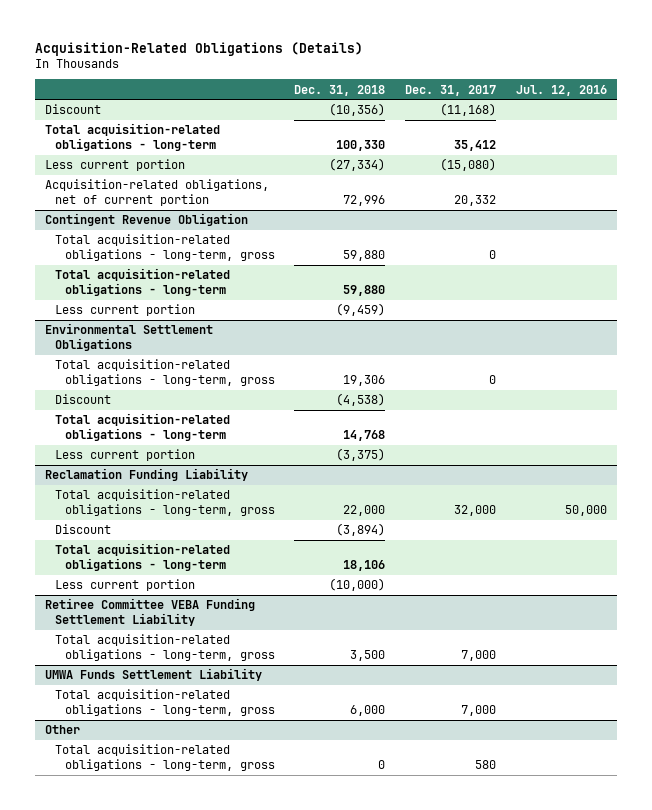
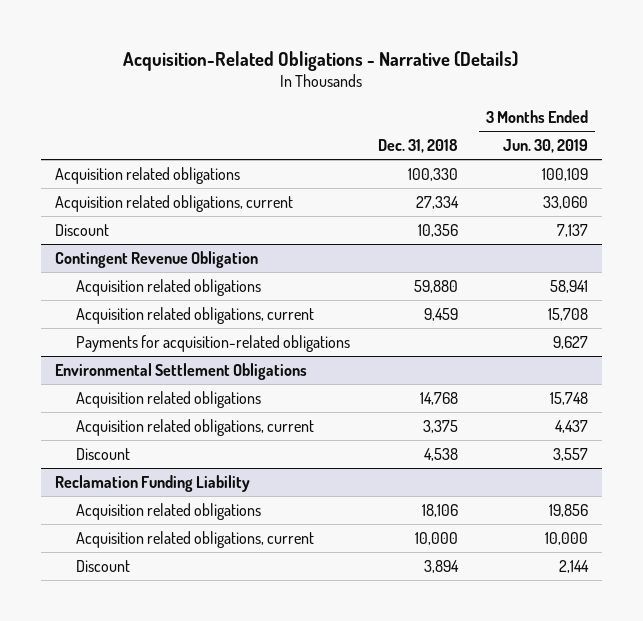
- Acquisition-Related Obligations (Details)
+ Acquisition-Related Obligations - Narrative (Details)
- | Dec. 31, 2018 | Dec. 31, 2017 | Jul. 12, 2016
+ | Dec. 31, 2018 | 3 Months Ended Jun. 30, 2019
- Discount | (10,356) | (11,168) |
- Total acquisition-related obligations - long-term | 100,330 | 35,412 |
- Less current portion | (27,334) | (15,080) |
- Acquisition-related obligations, net of current portion | 72,996 | 20,332 |
+ Acquisition related obligations | 100,330 | 100,109
+ Acquisition related obligations, current | 27,334 | 33,060
+ Discount | 10,356 | 7,137
@ Contingent Revenue Obligation
- Total acquisition-related obligations - long-term, gross | 59,880 | 0 |
- Total acquisition-related obligations - long-term | 59,880 | |
- Less current portion | (9,459) | |
+ Acquisition related obligations | 59,880 | 58,941
+ Acquisition related obligations, current | 9,459 | 15,708
+ Payments for acquisition-related obligations | | 9,627
@ Environmental Settlement Obligations
- Total acquisition-related obligations - long-term, gross | 19,306 | 0 |
- Discount | (4,538) | |
- Total acquisition-related obligations - long-term | 14,768 | |
- Less current portion | (3,375) | |
+ Acquisition related obligations | 14,768 | 15,748
+ Acquisition related obligations, current | 3,375 | 4,437
+ Discount | 4,538 | 3,557
@ Reclamation Funding Liability
- Total acquisition-related obligations - long-term, gross | 22,000 | 32,000 | 50,000
- Discount | (3,894) | |
- Total acquisition-related obligations - long-term | 18,106 | |
- Less current portion | (10,000) | |
- Retiree Committee VEBA Funding Settlement Liability
- Total acquisition-related obligations - long-term, gross | 3,500 | 7,000 |
- UMWA Funds Settlement Liability
- Total acquisition-related obligations - long-term, gross | 6,000 | 7,000 |
- Other
- Total acquisition-related obligations - long-term, gross | 0 | 580 |
@ Reclamation Funding Liability
+ Acquisition related obligations | 18,106 | 19,856
+ Acquisition related obligations, current | 10,000 | 10,000
+ Discount | 3,894 | 2,144

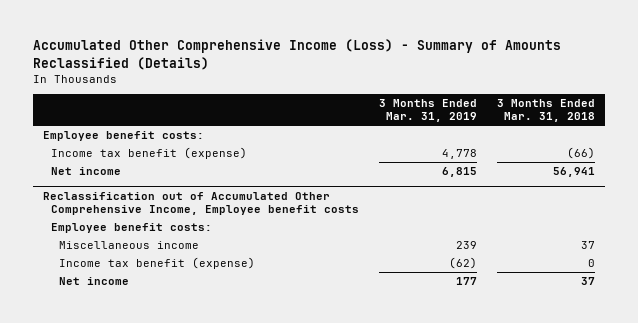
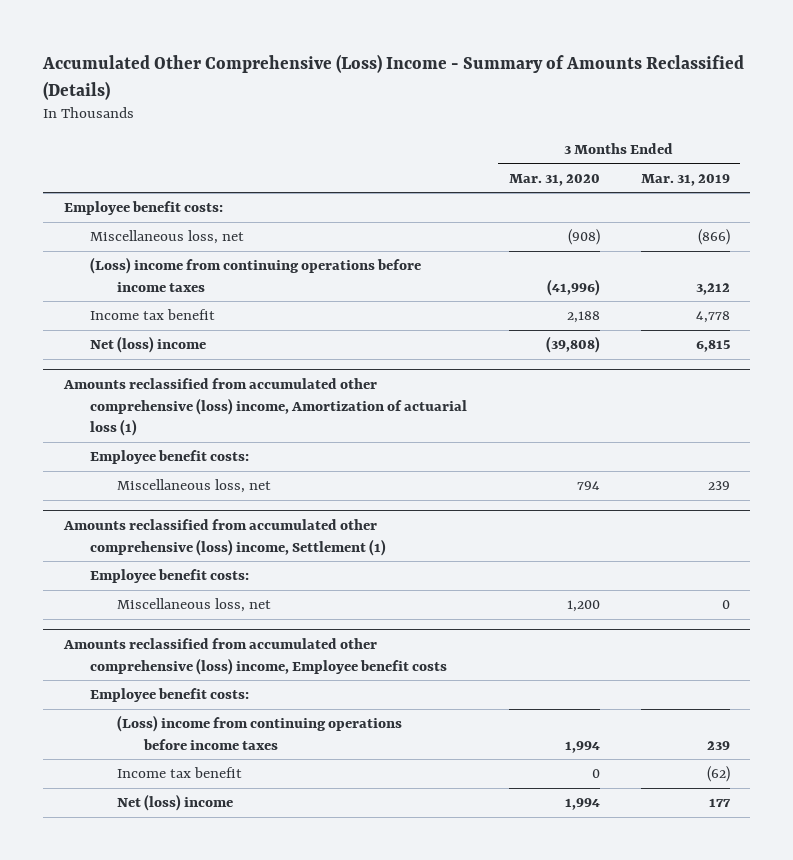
- Accumulated Other Comprehensive Income (Loss) - Summary of Amounts Reclassified (Details)
+ Accumulated Other Comprehensive (Loss) Income - Summary of Amounts Reclassified (Details)
- | 3 Months Ended Mar. 31, 2019 | 3 Months Ended Mar. 31, 2018
+ | 3 Months Ended Mar. 31, 2020 | 3 Months Ended Mar. 31, 2019
- Income tax benefit (expense) | 4,778 | (66)
- Net income | 6,815 | 56,941
- Reclassification out of Accumulated Other Comprehensive Income, Employee benefit costs
+ Miscellaneous loss, net | (908) | (866)
+ (Loss) income from continuing operations before income taxes | (41,996) | 3,212
+ Income tax benefit | 2,188 | 4,778
+ Net (loss) income | (39,808) | 6,815
+ Amounts reclassified from accumulated other comprehensive (loss) income, Amortization of actuarial loss (1)
- Miscellaneous income | 239 | 37
- Income tax benefit (expense) | (62) | 0
- Net income | 177 | 37
+ Miscellaneous loss, net | 794 | 239
+ Amounts reclassified from accumulated other comprehensive (loss) income, Settlement (1)
+ Employee benefit costs:
+ Miscellaneous loss, net | 1,200 | 0
+ Amounts reclassified from accumulated other comprehensive (loss) income, Employee benefit costs
+ Employee benefit costs:
+ (Loss) income from continuing operations before income taxes | 1,994 | 239
+ Income tax benefit | 0 | (62)
+ Net (loss) income | 1,994 | 177

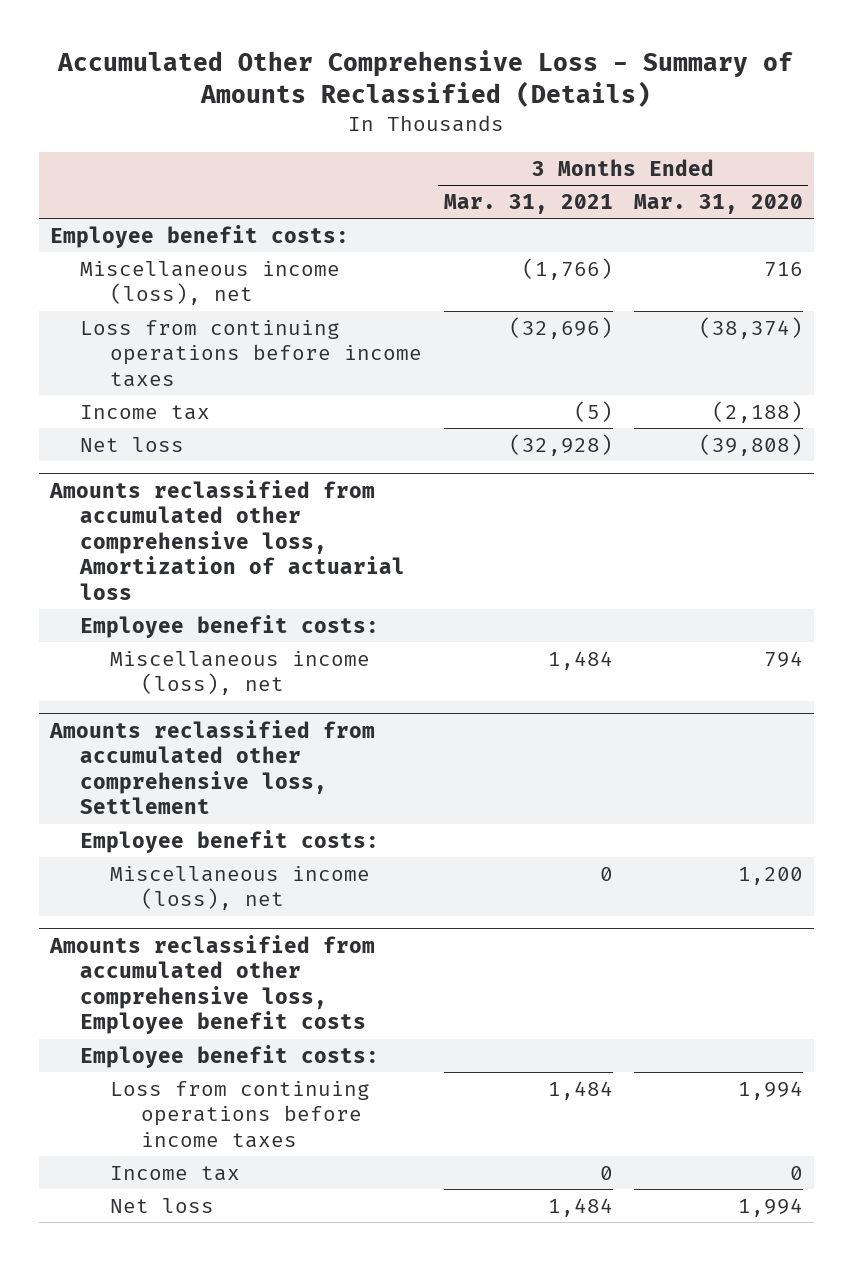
- Accumulated Other Comprehensive (Loss) Income - Summary of Amounts Reclassified (Details)
+ Accumulated Other Comprehensive Loss - Summary of Amounts Reclassified (Details)
- | 3 Months Ended Mar. 31, 2020 | 3 Months Ended Mar. 31, 2019
+ | 3 Months Ended Mar. 31, 2021 | 3 Months Ended Mar. 31, 2020
- Miscellaneous loss, net | (908) | (866)
- (Loss) income from continuing operations before income taxes | (41,996) | 3,212
- Income tax benefit | 2,188 | 4,778
- Net (loss) income | (39,808) | 6,815
- Amounts reclassified from accumulated other comprehensive (loss) income, Amortization of actuarial loss (1)
+ Miscellaneous income (loss), net | (1,766) | 716
+ Loss from continuing operations before income taxes | (32,696) | (38,374)
+ Income tax | (5) | (2,188)
+ Net loss | (32,928) | (39,808)
+ Amounts reclassified from accumulated other comprehensive loss, Amortization of actuarial loss
- Miscellaneous loss, net | 794 | 239
- Amounts reclassified from accumulated other comprehensive (loss) income, Settlement (1)
+ Miscellaneous income (loss), net | 1,484 | 794
+ Amounts reclassified from accumulated other comprehensive loss, Settlement
- Miscellaneous loss, net | 1,200 | 0
- Amounts reclassified from accumulated other comprehensive (loss) income, Employee benefit costs
+ Miscellaneous income (loss), net | 0 | 1,200
+ Amounts reclassified from accumulated other comprehensive loss, Employee benefit costs
- (Loss) income from continuing operations before income taxes | 1,994 | 239
- Income tax benefit | 0 | (62)
- Net (loss) income | 1,994 | 177
+ Loss from continuing operations before income taxes | 1,484 | 1,994
+ Income tax | 0 | 0
+ Net loss | 1,484 | 1,994

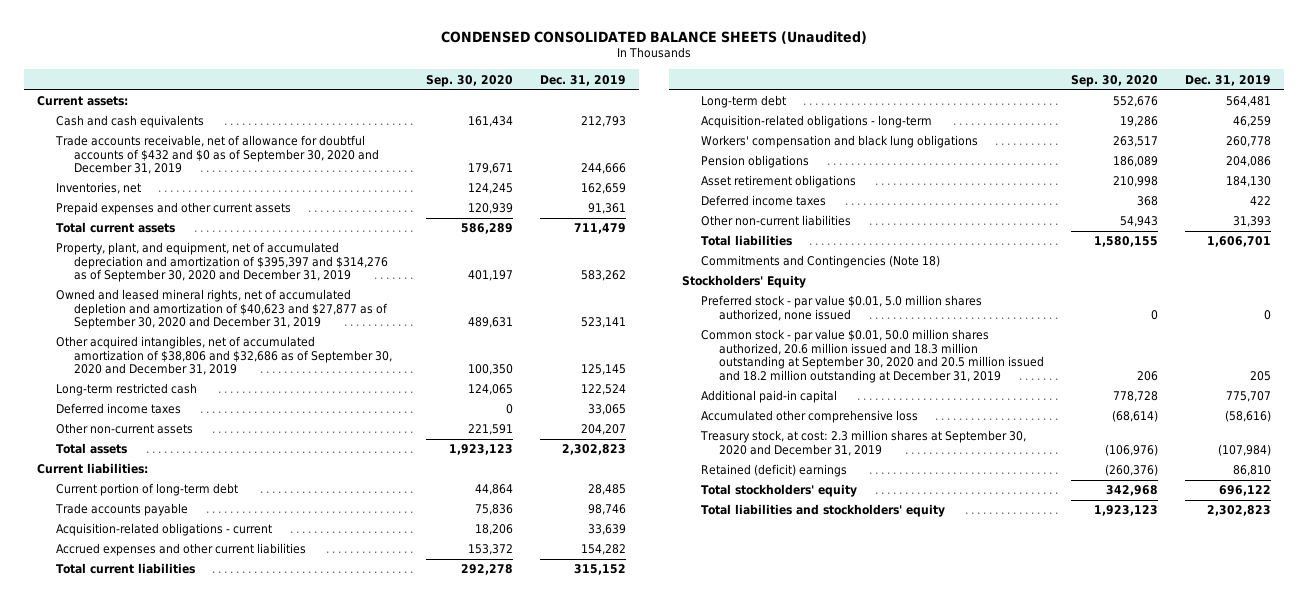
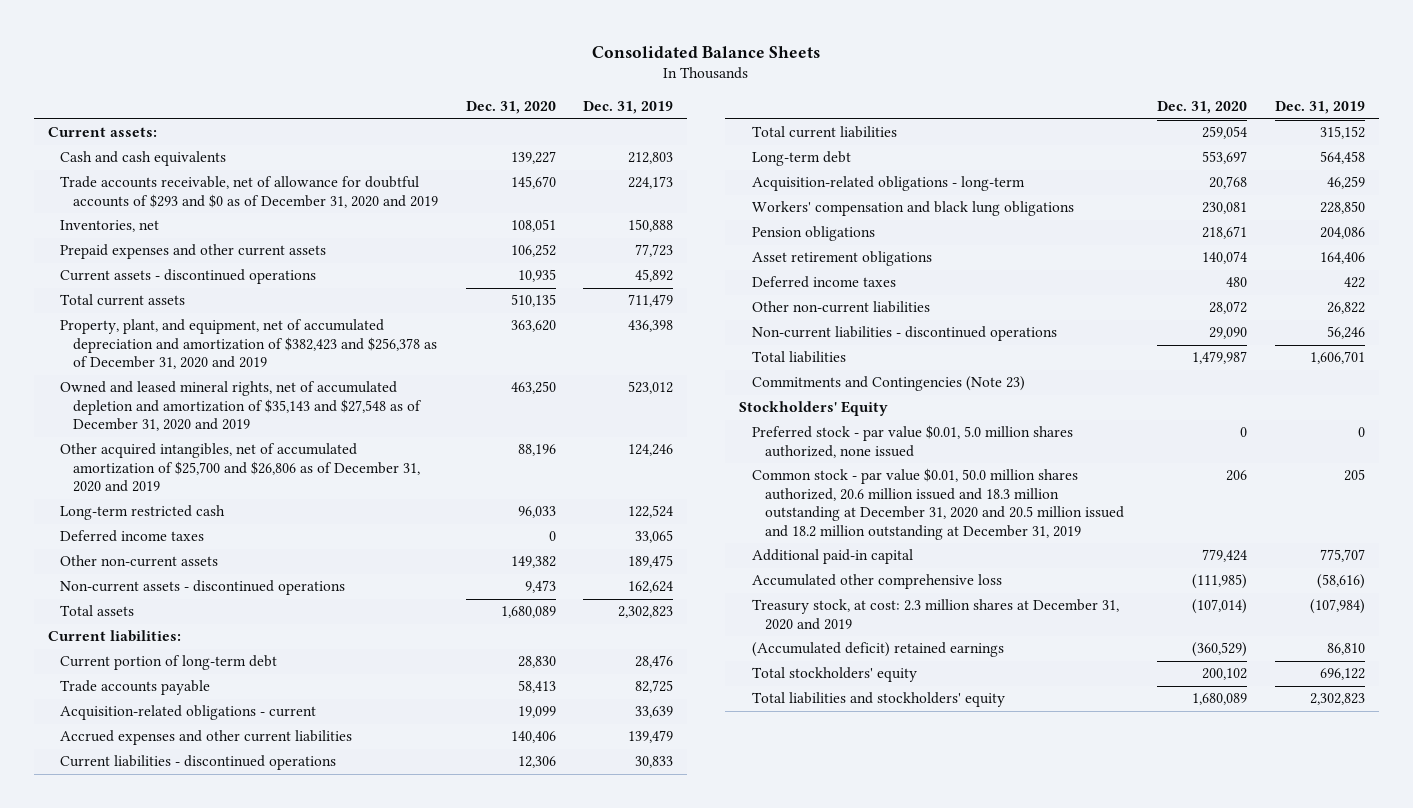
- CONDENSED CONSOLIDATED BALANCE SHEETS (Unaudited)
+ Consolidated Balance Sheets
- | Sep. 30, 2020 | Dec. 31, 2019
+ | Dec. 31, 2020 | Dec. 31, 2019
- Cash and cash equivalents | 161,434 | 212,793
- Trade accounts receivable, net of allowance for doubtful accounts of $432 and $0 as of September 30, 2020 and December 31, 2019 | 179,671 | 244,666
- Inventories, net | 124,245 | 162,659
- Prepaid expenses and other current assets | 120,939 | 91,361
+ Cash and cash equivalents | 139,227 | 212,803
+ Trade accounts receivable, net of allowance for doubtful accounts of $293 and $0 as of December 31, 2020 and 2019 | 145,670 | 224,173
+ Inventories, net | 108,051 | 150,888
+ Prepaid expenses and other current assets | 106,252 | 77,723
+ Current assets - discontinued operations | 10,935 | 45,892
- Property, plant, and equipment, net of accumulated depreciation and amortization of $395,397 and $314,276 as of September 30, 2020 and December 31, 2019 | 401,197 | 583,262
- Owned and leased mineral rights, net of accumulated depletion and amortization of $40,623 and $27,877 as of September 30, 2020 and December 31, 2019 | 489,631 | 523,141
- Other acquired intangibles, net of accumulated amortization of $38,806 and $32,686 as of September 30, 2020 and December 31, 2019 | 100,350 | 125,145
+ Property, plant, and equipment, net of accumulated depreciation and amortization of $382,423 and $256,378 as of December 31, 2020 and 2019 | 363,620 | 436,398
+ Owned and leased mineral rights, net of accumulated depletion and amortization of $35,143 and $27,548 as of December 31, 2020 and 2019 | 463,250 | 523,012
+ Other acquired intangibles, net of accumulated amortization of $25,700 and $26,806 as of December 31, 2020 and 2019 | 88,196 | 124,246
- Other non-current assets | 221,591 | 204,207
+ Other non-current assets | 149,382 | 189,475
+ Non-current assets - discontinued operations | 9,473 | 162,624
- Current portion of long-term debt | 44,864 | 28,485
- Trade accounts payable | 75,836 | 98,746
+ Current portion of long-term debt | 28,830 | 28,476
+ Trade accounts payable | 58,413 | 82,725
- Accrued expenses and other current liabilities | 153,372 | 154,282
+ Accrued expenses and other current liabilities | 140,406 | 139,479
+ Current liabilities - discontinued operations | 12,306 | 30,833
- Long-term debt | 552,676 | 564,481
+ Long-term debt | 553,697 | 564,458
- Workers' compensation and black lung obligations | 263,517 | 260,778
+ Workers' compensation and black lung obligations | 230,081 | 228,850
- Asset retirement obligations | 210,998 | 184,130
+ Asset retirement obligations | 140,074 | 164,406
- Other non-current liabilities | 54,943 | 31,393
+ Other non-current liabilities | 28,072 | 26,822
+ Non-current liabilities - discontinued operations | 29,090 | 56,246
- Commitments and Contingencies (Note 18)
+ Commitments and Contingencies (Note 23)
- Common stock - par value $0.01, 50.0 million shares authorized, 20.6 million issued and 18.3 million outstanding at September 30, 2020 and 20.5 million issued and 18.2 million outstanding at December 31, 2019 | 206 | 205
+ Common stock - par value $0.01, 50.0 million shares authorized, 20.6 million issued and 18.3 million outstanding at December 31, 2020 and 20.5 million issued and 18.2 million outstanding at December 31, 2019 | 206 | 205
- Treasury stock, at cost: 2.3 million shares at September 30, 2020 and December 31, 2019 | (106,976) | (107,984)
- Retained (deficit) earnings | (260,376) | 86,810
+ Treasury stock, at cost: 2.3 million shares at December 31, 2020 and 2019 | (107,014) | (107,984)
+ (Accumulated deficit) retained earnings | (360,529) | 86,810

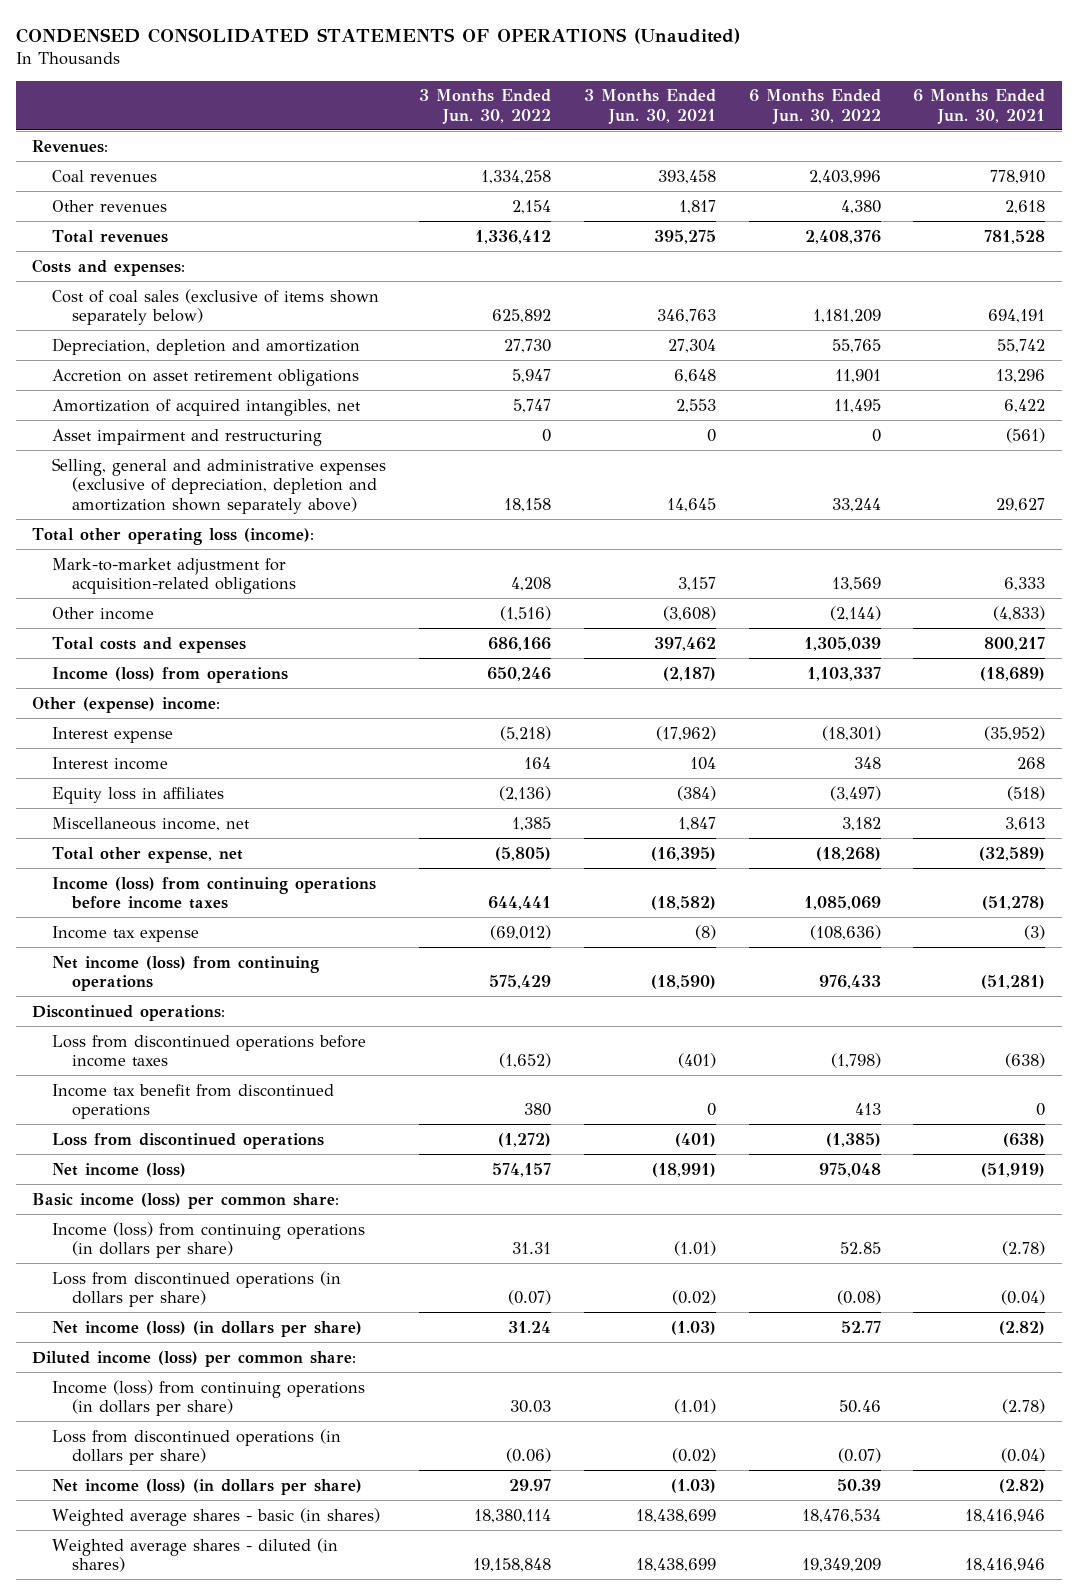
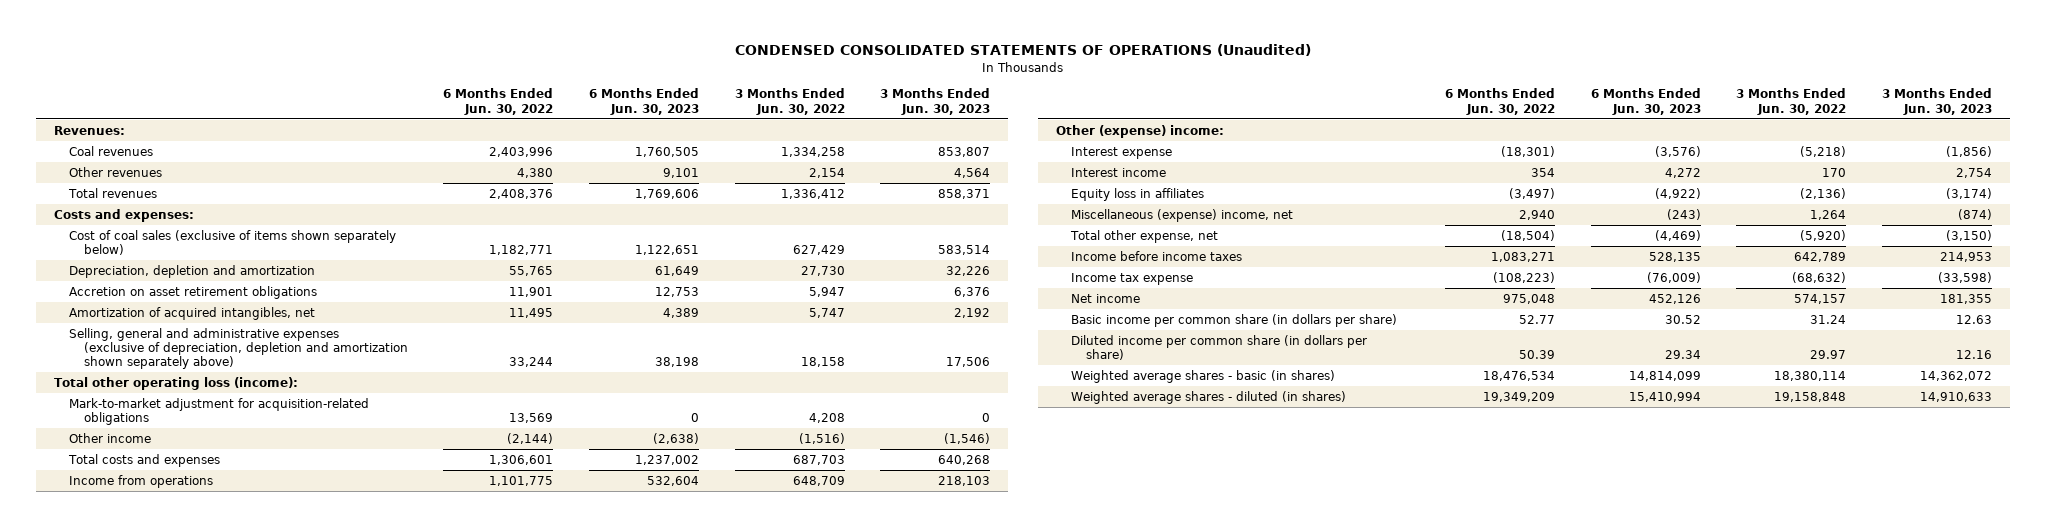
- | 3 Months Ended Jun. 30, 2022 | 3 Months Ended Jun. 30, 2021 | 6 Months Ended Jun. 30, 2022 | 6 Months Ended Jun. 30, 2021
+ | 6 Months Ended Jun. 30, 2022 | 6 Months Ended Jun. 30, 2023 | 3 Months Ended Jun. 30, 2022 | 3 Months Ended Jun. 30, 2023
- Cost of coal sales (exclusive of items shown separately below) | 625,892 | 346,763 | 1,181,209 | 694,191
+ Cost of coal sales (exclusive of items shown separately below) | 1,182,771 | 1,122,651 | 627,429 | 583,514
- Asset impairment and restructuring | 0 | 0 | 0 | (561)
- Total costs and expenses | 686,166 | 397,462 | 1,305,039 | 800,217
- Income (loss) from operations | 650,246 | (2,187) | 1,103,337 | (18,689)
+ Total costs and expenses | 1,306,601 | 1,237,002 | 687,703 | 640,268
+ Income from operations | 1,101,775 | 532,604 | 648,709 | 218,103
- Interest income | 164 | 104 | 348 | 268
+ Interest income | 354 | 4,272 | 170 | 2,754
- Miscellaneous income, net | 1,385 | 1,847 | 3,182 | 3,613
- Total other expense, net | (5,805) | (16,395) | (18,268) | (32,589)
- Income (loss) from continuing operations before income taxes | 644,441 | (18,582) | 1,085,069 | (51,278)
- Income tax expense | (69,012) | (8) | (108,636) | (3)
- Net income (loss) from continuing operations | 575,429 | (18,590) | 976,433 | (51,281)
- Discontinued operations:
- Loss from discontinued operations before income taxes | (1,652) | (401) | (1,798) | (638)
- Income tax benefit from discontinued operations | 380 | 0 | 413 | 0
- Loss from discontinued operations | (1,272) | (401) | (1,385) | (638)
- Net income (loss) | 574,157 | (18,991) | 975,048 | (51,919)
- Basic income (loss) per common share:
- Income (loss) from continuing operations (in dollars per share) | 31.31 | (1.01) | 52.85 | (2.78)
- Loss from discontinued operations (in dollars per share) | (0.07) | (0.02) | (0.08) | (0.04)
- Net income (loss) (in dollars per share) | 31.24 | (1.03) | 52.77 | (2.82)
- Diluted income (loss) per common share:
- Income (loss) from continuing operations (in dollars per share) | 30.03 | (1.01) | 50.46 | (2.78)
- Loss from discontinued operations (in dollars per share) | (0.06) | (0.02) | (0.07) | (0.04)
- Net income (loss) (in dollars per share) | 29.97 | (1.03) | 50.39 | (2.82)
+ Miscellaneous (expense) income, net | 2,940 | (243) | 1,264 | (874)
+ Total other expense, net | (18,504) | (4,469) | (5,920) | (3,150)
+ Income before income taxes | 1,083,271 | 528,135 | 642,789 | 214,953
+ Income tax expense | (108,223) | (76,009) | (68,632) | (33,598)
+ Net income | 975,048 | 452,126 | 574,157 | 181,355
+ Basic income per common share (in dollars per share) | 52.77 | 30.52 | 31.24 | 12.63
+ Diluted income per common share (in dollars per share) | 50.39 | 29.34 | 29.97 | 12.16

